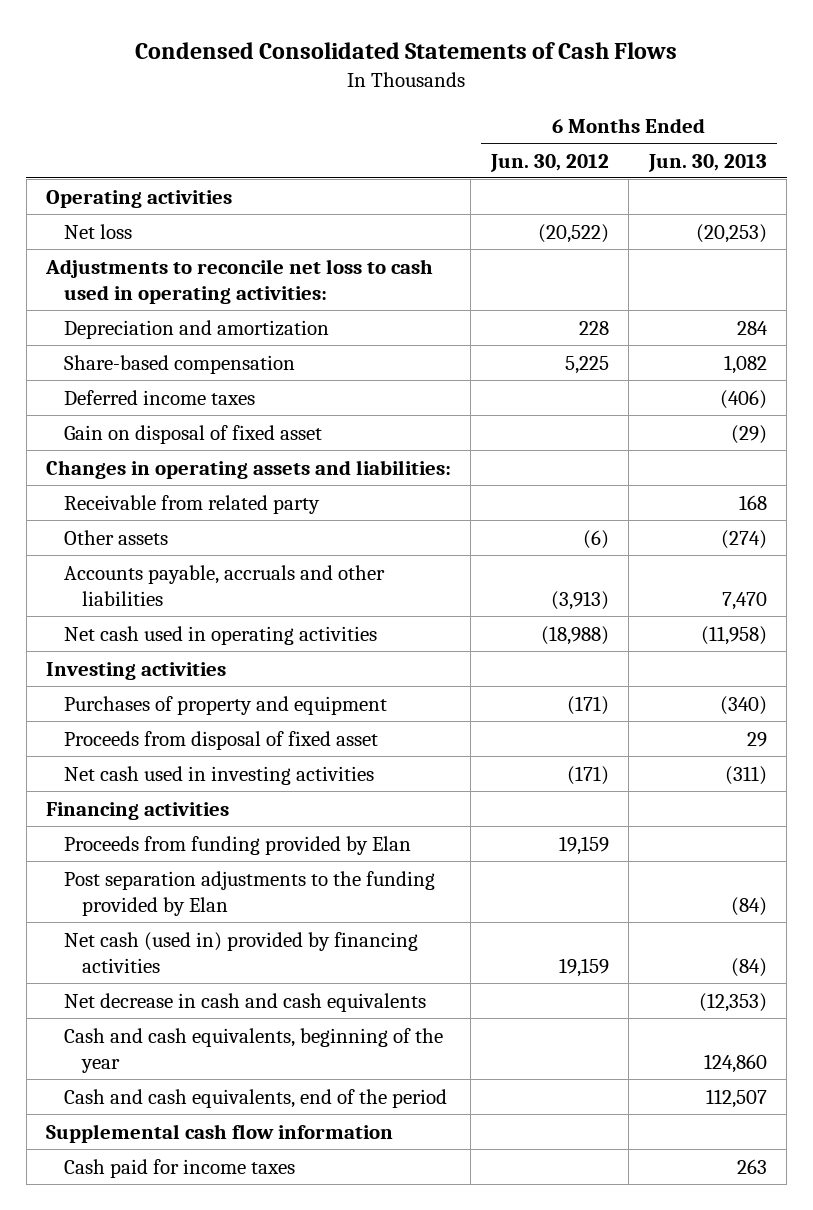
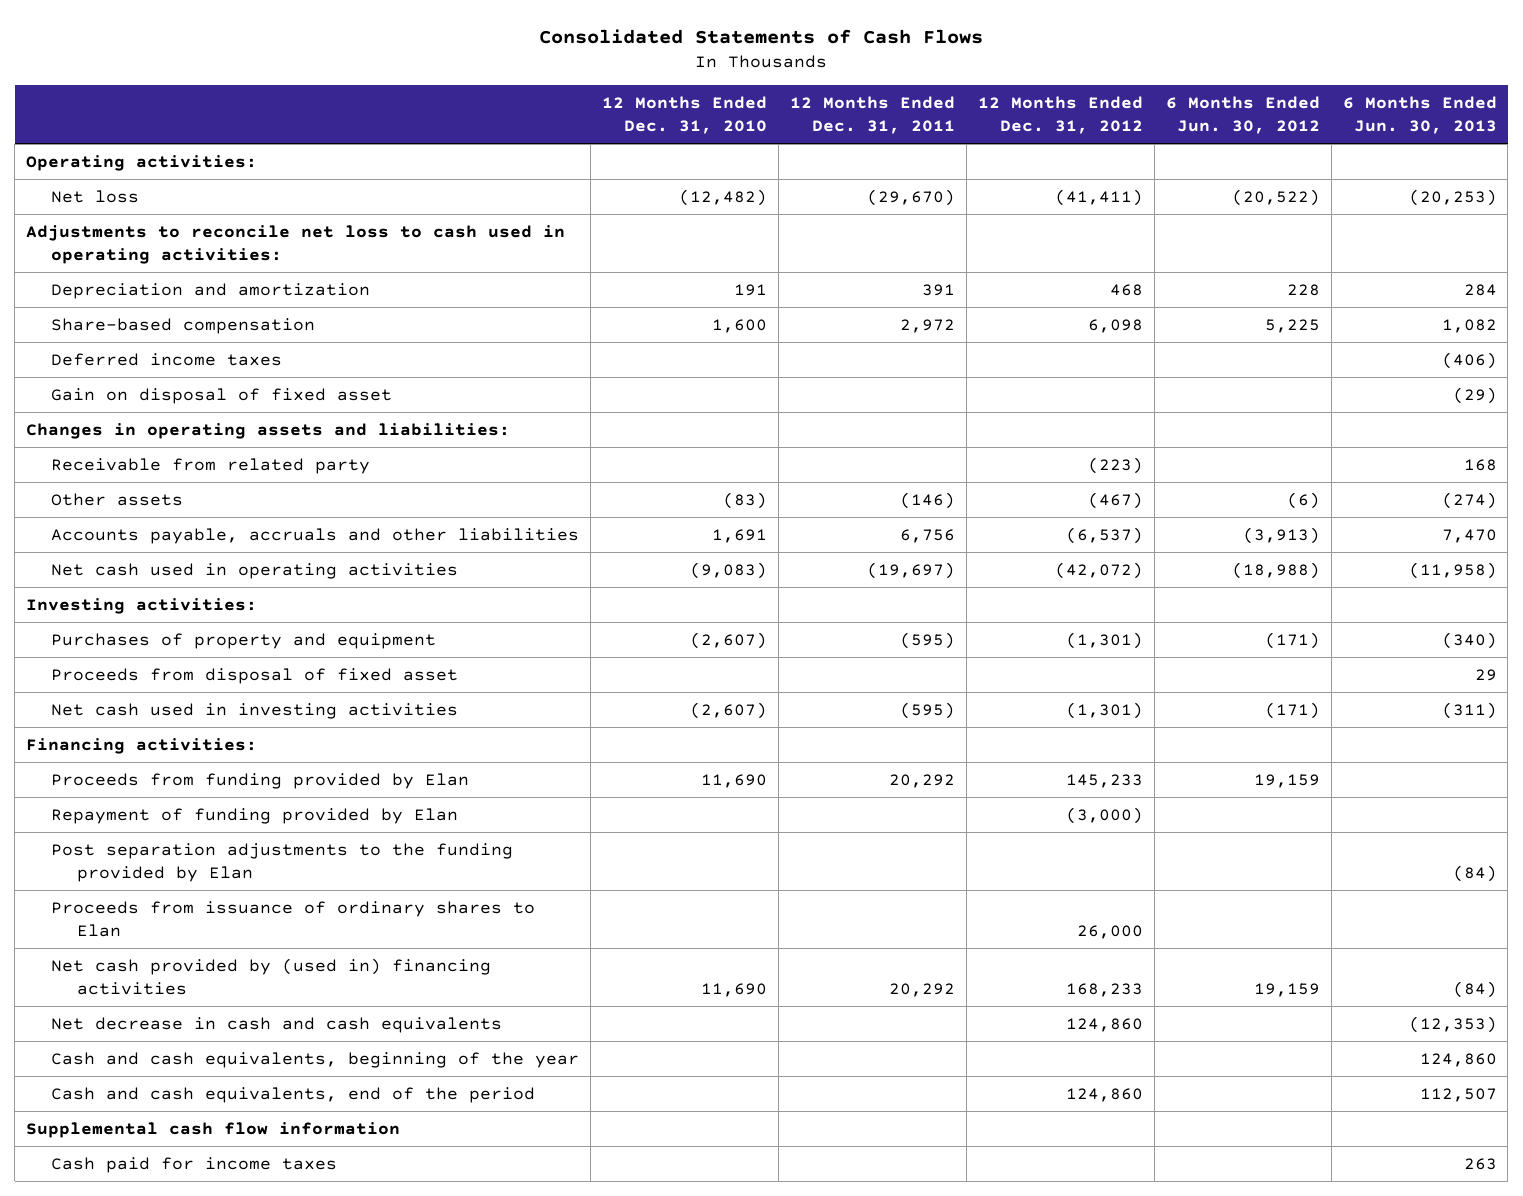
- Condensed Consolidated Statements of Cash Flows
+ Consolidated Statements of Cash Flows
- | 6 Months Ended Jun. 30, 2012 | 6 Months Ended Jun. 30, 2013
+ | 12 Months Ended Dec. 31, 2010 | 12 Months Ended Dec. 31, 2011 | 12 Months Ended Dec. 31, 2012 | 6 Months Ended Jun. 30, 2012 | 6 Months Ended Jun. 30, 2013
- Operating activities
+ Operating activities:
- Investing activities
+ Investing activities:
- Financing activities
+ Financing activities:
+ Repayment of funding provided by Elan | | | (3,000) | |
- Net cash (used in) provided by financing activities | 19,159 | (84)
+ Proceeds from issuance of ordinary shares to Elan | | | 26,000 | |
+ Net cash provided by (used in) financing activities | 11,690 | 20,292 | 168,233 | 19,159 | (84)

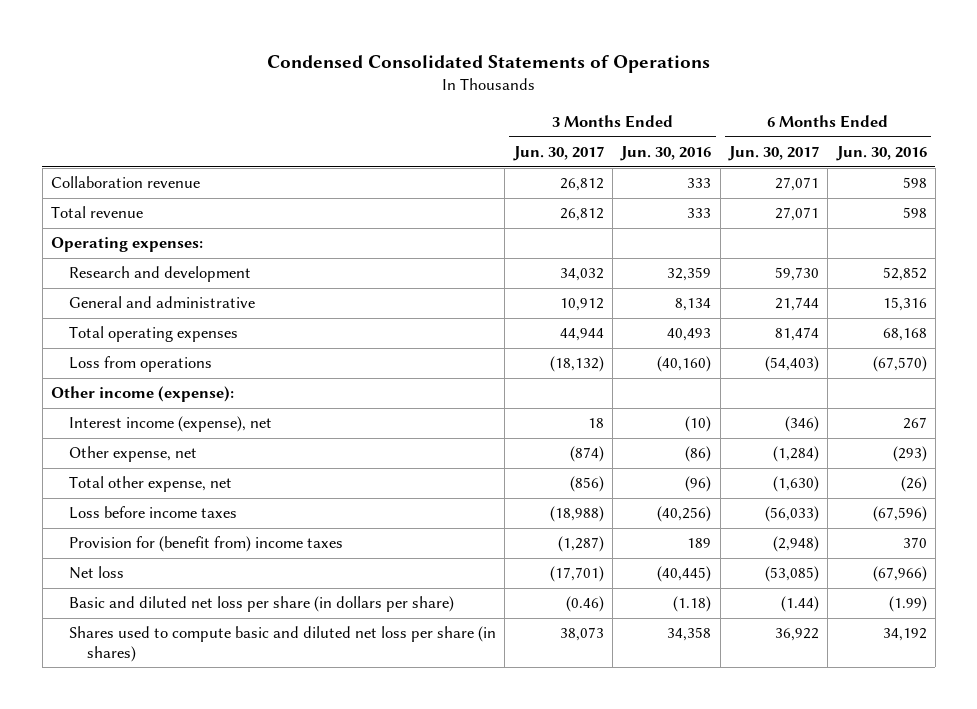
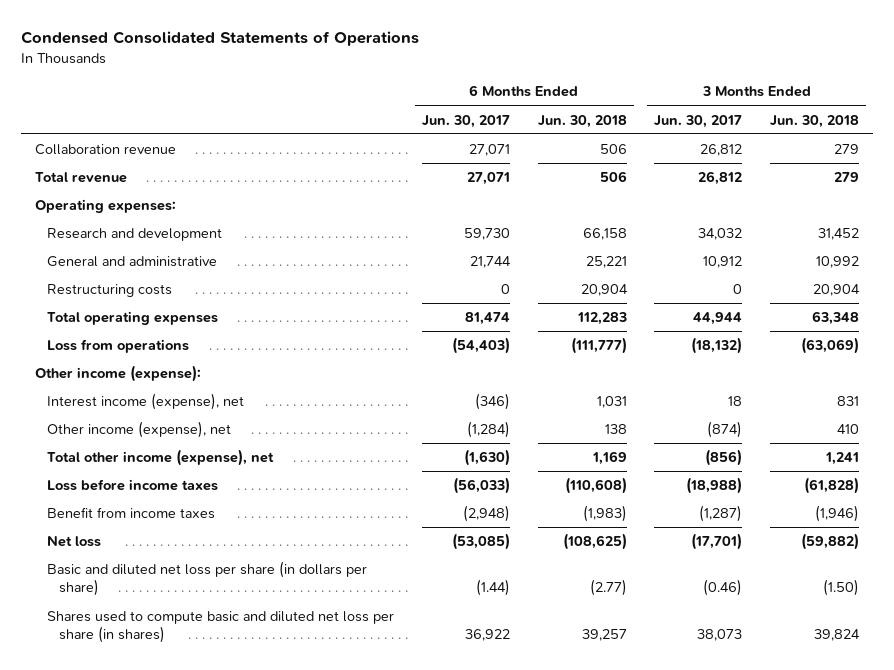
- | 3 Months Ended Jun. 30, 2017 | 3 Months Ended Jun. 30, 2016 | 6 Months Ended Jun. 30, 2017 | 6 Months Ended Jun. 30, 2016
+ | 6 Months Ended Jun. 30, 2017 | 6 Months Ended Jun. 30, 2018 | 3 Months Ended Jun. 30, 2017 | 3 Months Ended Jun. 30, 2018
+ Restructuring costs | 0 | 20,904 | 0 | 20,904
- Other expense, net | (874) | (86) | (1,284) | (293)
- Total other expense, net | (856) | (96) | (1,630) | (26)
+ Other income (expense), net | (1,284) | 138 | (874) | 410
+ Total other income (expense), net | (1,630) | 1,169 | (856) | 1,241
- Provision for (benefit from) income taxes | (1,287) | 189 | (2,948) | 370
+ Benefit from income taxes | (2,948) | (1,983) | (1,287) | (1,946)

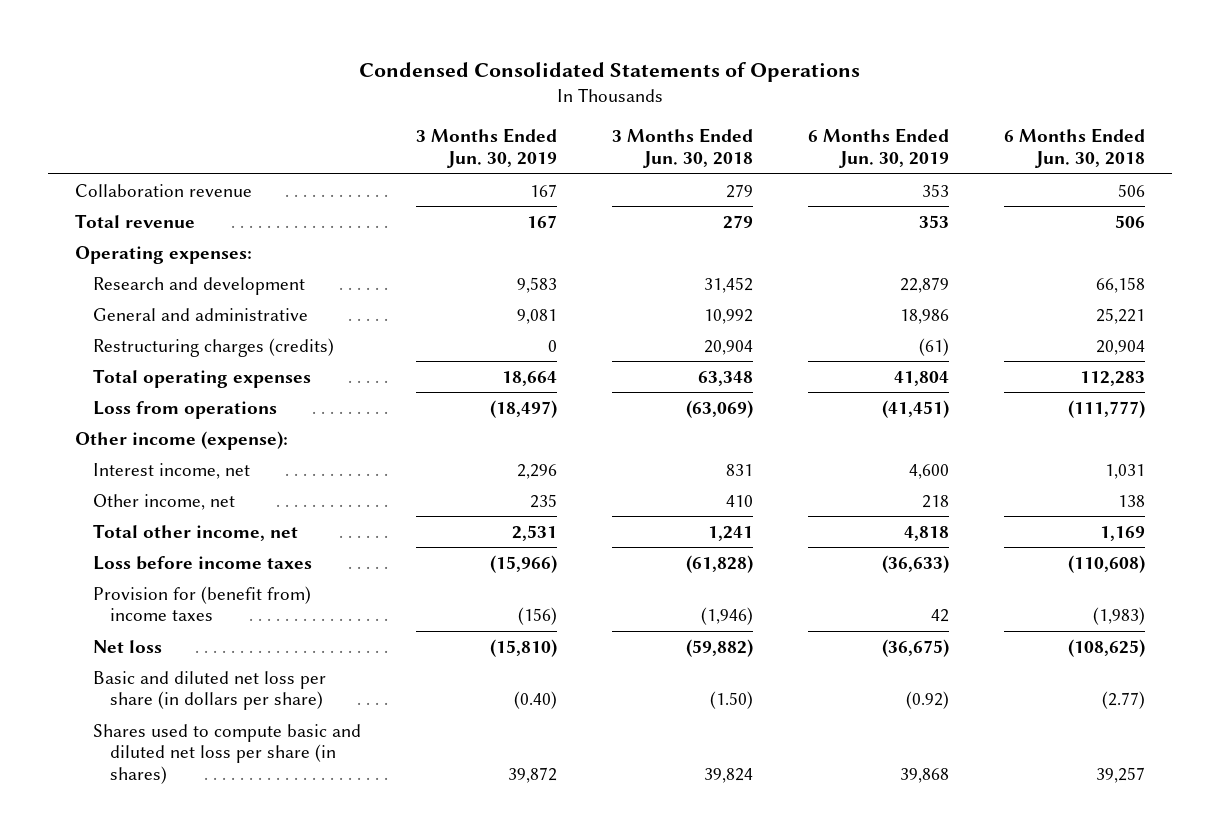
- | 6 Months Ended Jun. 30, 2017 | 6 Months Ended Jun. 30, 2018 | 3 Months Ended Jun. 30, 2017 | 3 Months Ended Jun. 30, 2018
+ | 3 Months Ended Jun. 30, 2019 | 3 Months Ended Jun. 30, 2018 | 6 Months Ended Jun. 30, 2019 | 6 Months Ended Jun. 30, 2018
- Restructuring costs | 0 | 20,904 | 0 | 20,904
+ Restructuring charges (credits) | 0 | 20,904 | (61) | 20,904
- Interest income (expense), net | (346) | 1,031 | 18 | 831
- Other income (expense), net | (1,284) | 138 | (874) | 410
- Total other income (expense), net | (1,630) | 1,169 | (856) | 1,241
+ Interest income, net | 2,296 | 831 | 4,600 | 1,031
+ Other income, net | 235 | 410 | 218 | 138
+ Total other income, net | 2,531 | 1,241 | 4,818 | 1,169
- Benefit from income taxes | (2,948) | (1,983) | (1,287) | (1,946)
+ Provision for (benefit from) income taxes | (156) | (1,946) | 42 | (1,983)

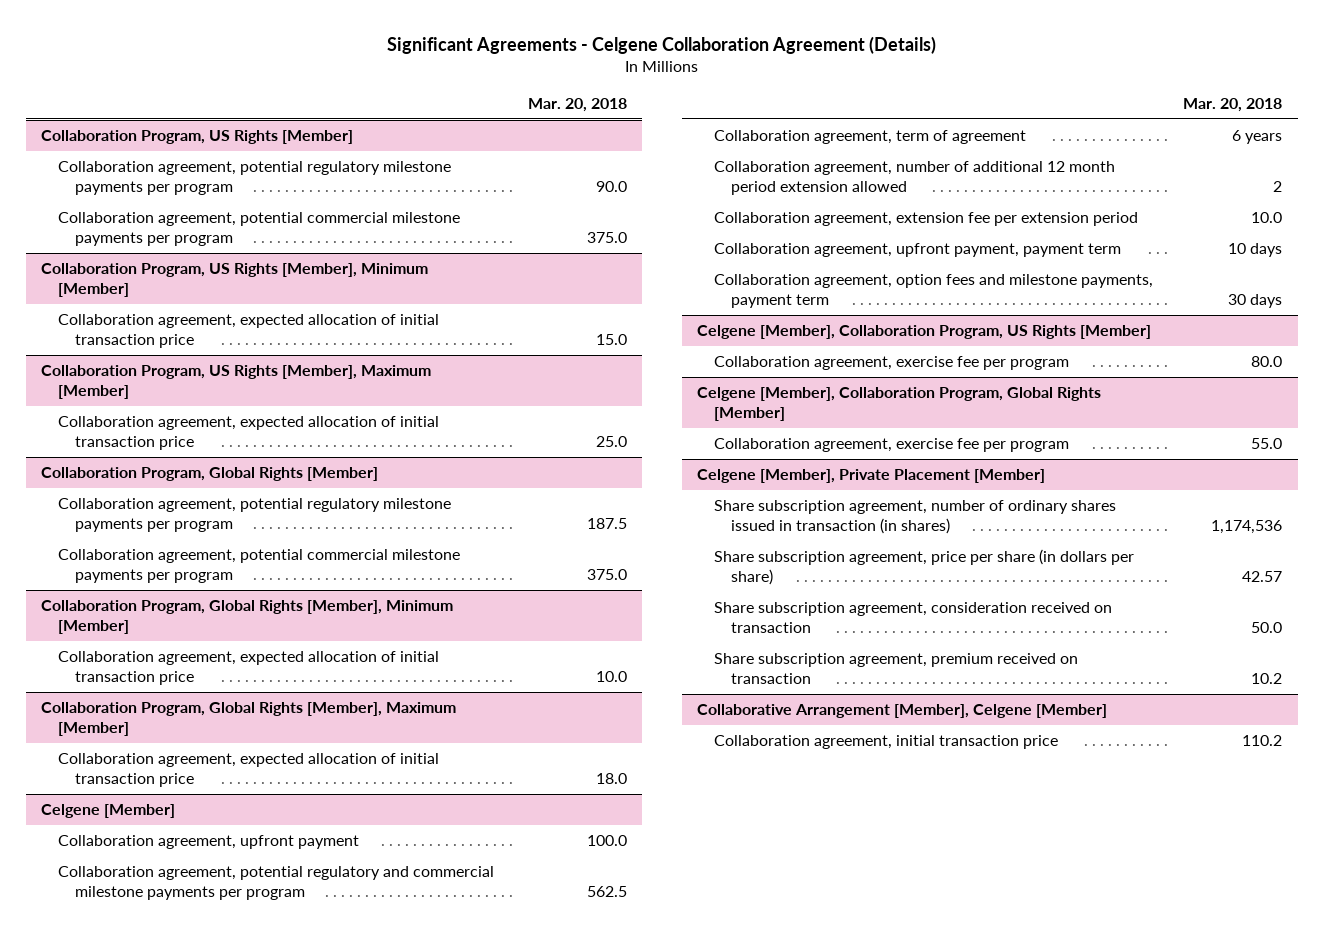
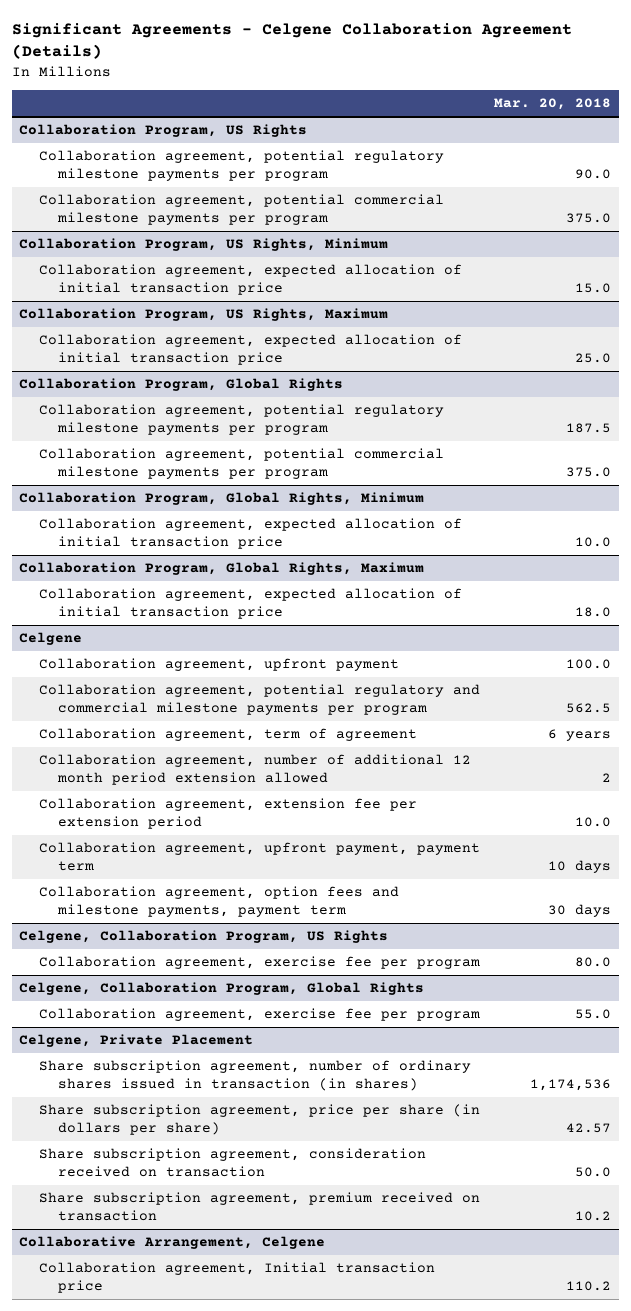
- Collaboration Program, US Rights [Member]
+ Collaboration Program, US Rights
- Collaboration Program, US Rights [Member], Minimum [Member]
+ Collaboration Program, US Rights, Minimum
- Collaboration Program, US Rights [Member], Maximum [Member]
+ Collaboration Program, US Rights, Maximum
- Collaboration Program, Global Rights [Member]
+ Collaboration Program, Global Rights
- Collaboration Program, Global Rights [Member], Minimum [Member]
+ Collaboration Program, Global Rights, Minimum
- Collaboration Program, Global Rights [Member], Maximum [Member]
+ Collaboration Program, Global Rights, Maximum
- Celgene [Member]
+ Celgene
- Celgene [Member], Collaboration Program, US Rights [Member]
+ Celgene, Collaboration Program, US Rights
- Celgene [Member], Collaboration Program, Global Rights [Member]
+ Celgene, Collaboration Program, Global Rights
- Celgene [Member], Private Placement [Member]
+ Celgene, Private Placement
- Collaborative Arrangement [Member], Celgene [Member]
- Collaboration agreement, initial transaction price | 110.2
+ Collaborative Arrangement, Celgene
+ Collaboration agreement, Initial transaction price | 110.2

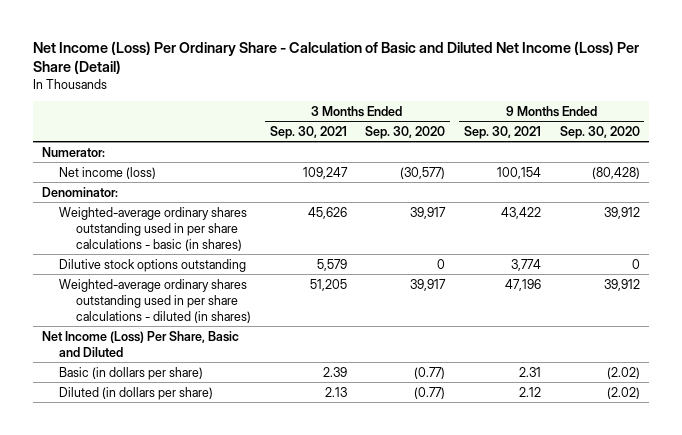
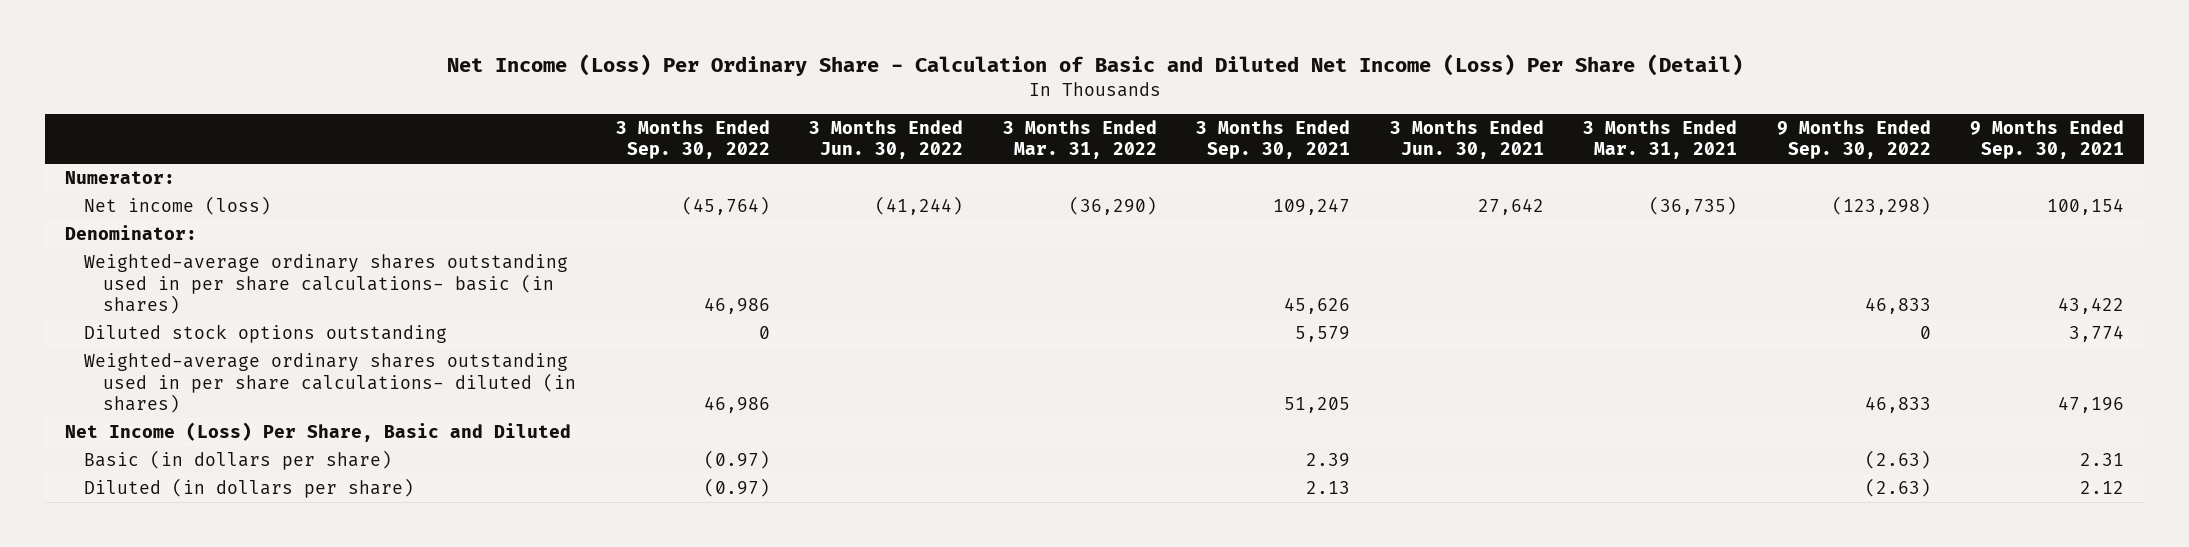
- | 3 Months Ended Sep. 30, 2021 | 3 Months Ended Sep. 30, 2020 | 9 Months Ended Sep. 30, 2021 | 9 Months Ended Sep. 30, 2020
+ | 3 Months Ended Sep. 30, 2022 | 3 Months Ended Jun. 30, 2022 | 3 Months Ended Mar. 31, 2022 | 3 Months Ended Sep. 30, 2021 | 3 Months Ended Jun. 30, 2021 | 3 Months Ended Mar. 31, 2021 | 9 Months Ended Sep. 30, 2022 | 9 Months Ended Sep. 30, 2021
- Weighted-average ordinary shares outstanding used in per share calculations - basic (in shares) | 45,626 | 39,917 | 43,422 | 39,912
- Dilutive stock options outstanding | 5,579 | 0 | 3,774 | 0
- Weighted-average ordinary shares outstanding used in per share calculations - diluted (in shares) | 51,205 | 39,917 | 47,196 | 39,912
+ Weighted-average ordinary shares outstanding used in per share calculations- basic (in shares) | 46,986 | | | 45,626 | | | 46,833 | 43,422
+ Diluted stock options outstanding | 0 | | | 5,579 | | | 0 | 3,774
+ Weighted-average ordinary shares outstanding used in per share calculations- diluted (in shares) | 46,986 | | | 51,205 | | | 46,833 | 47,196

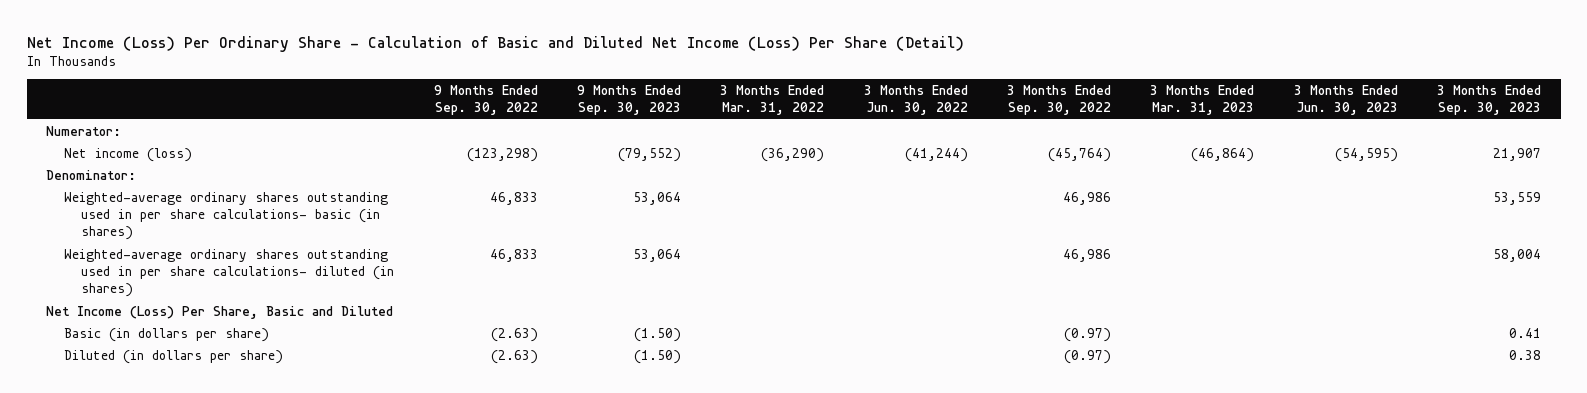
- | 3 Months Ended Sep. 30, 2022 | 3 Months Ended Jun. 30, 2022 | 3 Months Ended Mar. 31, 2022 | 3 Months Ended Sep. 30, 2021 | 3 Months Ended Jun. 30, 2021 | 3 Months Ended Mar. 31, 2021 | 9 Months Ended Sep. 30, 2022 | 9 Months Ended Sep. 30, 2021
+ | 9 Months Ended Sep. 30, 2022 | 9 Months Ended Sep. 30, 2023 | 3 Months Ended Mar. 31, 2022 | 3 Months Ended Jun. 30, 2022 | 3 Months Ended Sep. 30, 2022 | 3 Months Ended Mar. 31, 2023 | 3 Months Ended Jun. 30, 2023 | 3 Months Ended Sep. 30, 2023
- Diluted stock options outstanding | 0 | | | 5,579 | | | 0 | 3,774

